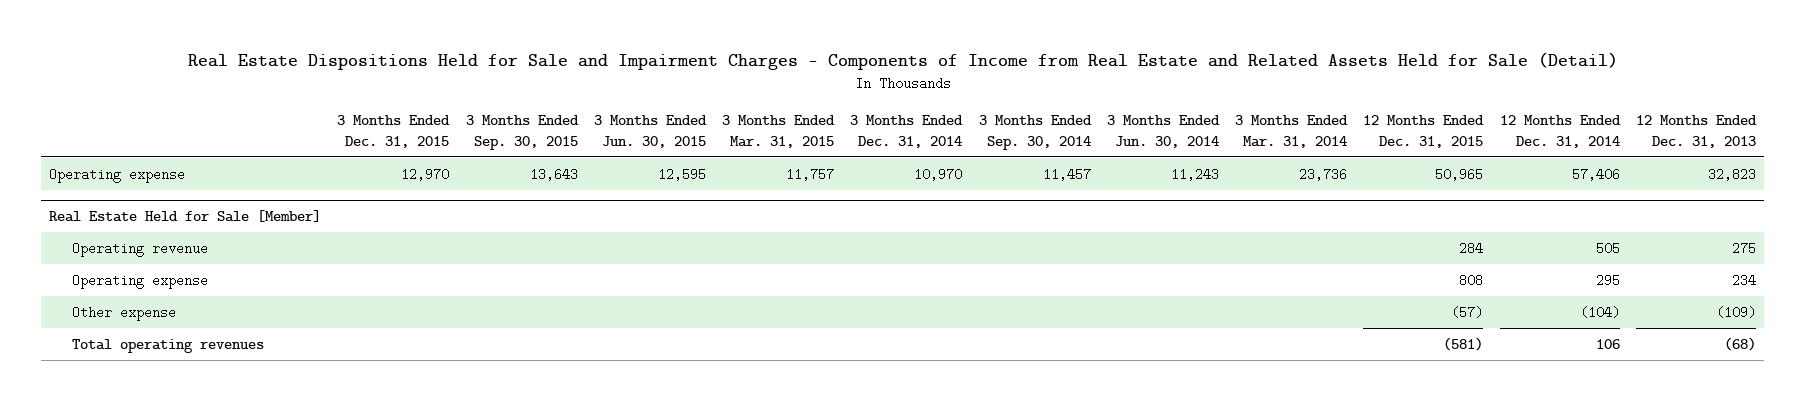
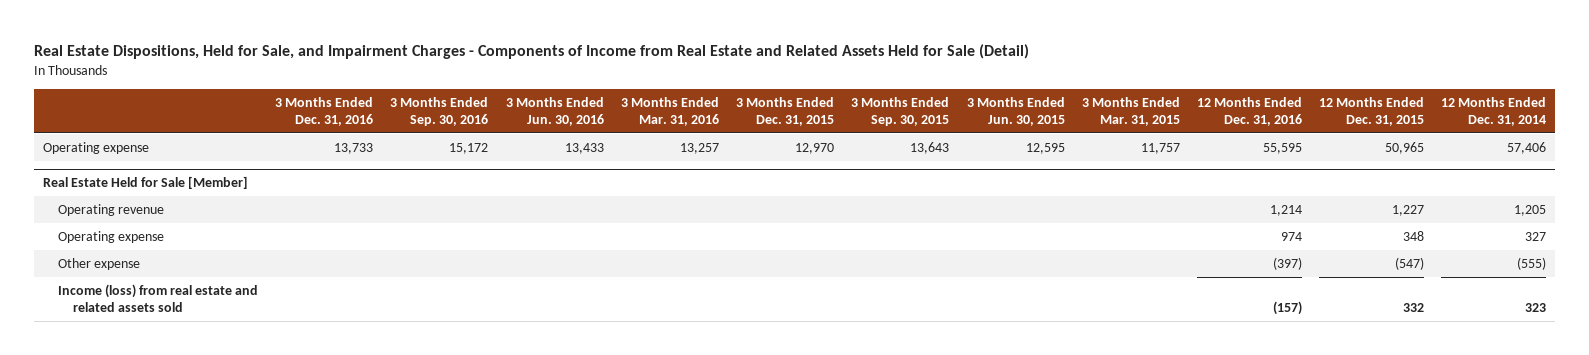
- Real Estate Dispositions Held for Sale and Impairment Charges - Components of Income from Real Estate and Related Assets Held for Sale (Detail)
+ Real Estate Dispositions, Held for Sale, and Impairment Charges - Components of Income from Real Estate and Related Assets Held for Sale (Detail)
- | 3 Months Ended Dec. 31, 2015 | 3 Months Ended Sep. 30, 2015 | 3 Months Ended Jun. 30, 2015 | 3 Months Ended Mar. 31, 2015 | 3 Months Ended Dec. 31, 2014 | 3 Months Ended Sep. 30, 2014 | 3 Months Ended Jun. 30, 2014 | 3 Months Ended Mar. 31, 2014 | 12 Months Ended Dec. 31, 2015 | 12 Months Ended Dec. 31, 2014 | 12 Months Ended Dec. 31, 2013
+ | 3 Months Ended Dec. 31, 2016 | 3 Months Ended Sep. 30, 2016 | 3 Months Ended Jun. 30, 2016 | 3 Months Ended Mar. 31, 2016 | 3 Months Ended Dec. 31, 2015 | 3 Months Ended Sep. 30, 2015 | 3 Months Ended Jun. 30, 2015 | 3 Months Ended Mar. 31, 2015 | 12 Months Ended Dec. 31, 2016 | 12 Months Ended Dec. 31, 2015 | 12 Months Ended Dec. 31, 2014
@ Real Estate Held for Sale [Member]
- Operating revenue | | | | | | | | | 284 | 505 | 275
- Operating expense | | | | | | | | | 808 | 295 | 234
- Other expense | | | | | | | | | (57) | (104) | (109)
- Total operating revenues | | | | | | | | | (581) | 106 | (68)
+ Operating revenue | | | | | | | | | 1,214 | 1,227 | 1,205
+ Operating expense | | | | | | | | | 974 | 348 | 327
+ Other expense | | | | | | | | | (397) | (547) | (555)
+ Income (loss) from real estate and related assets sold | | | | | | | | | (157) | 332 | 323

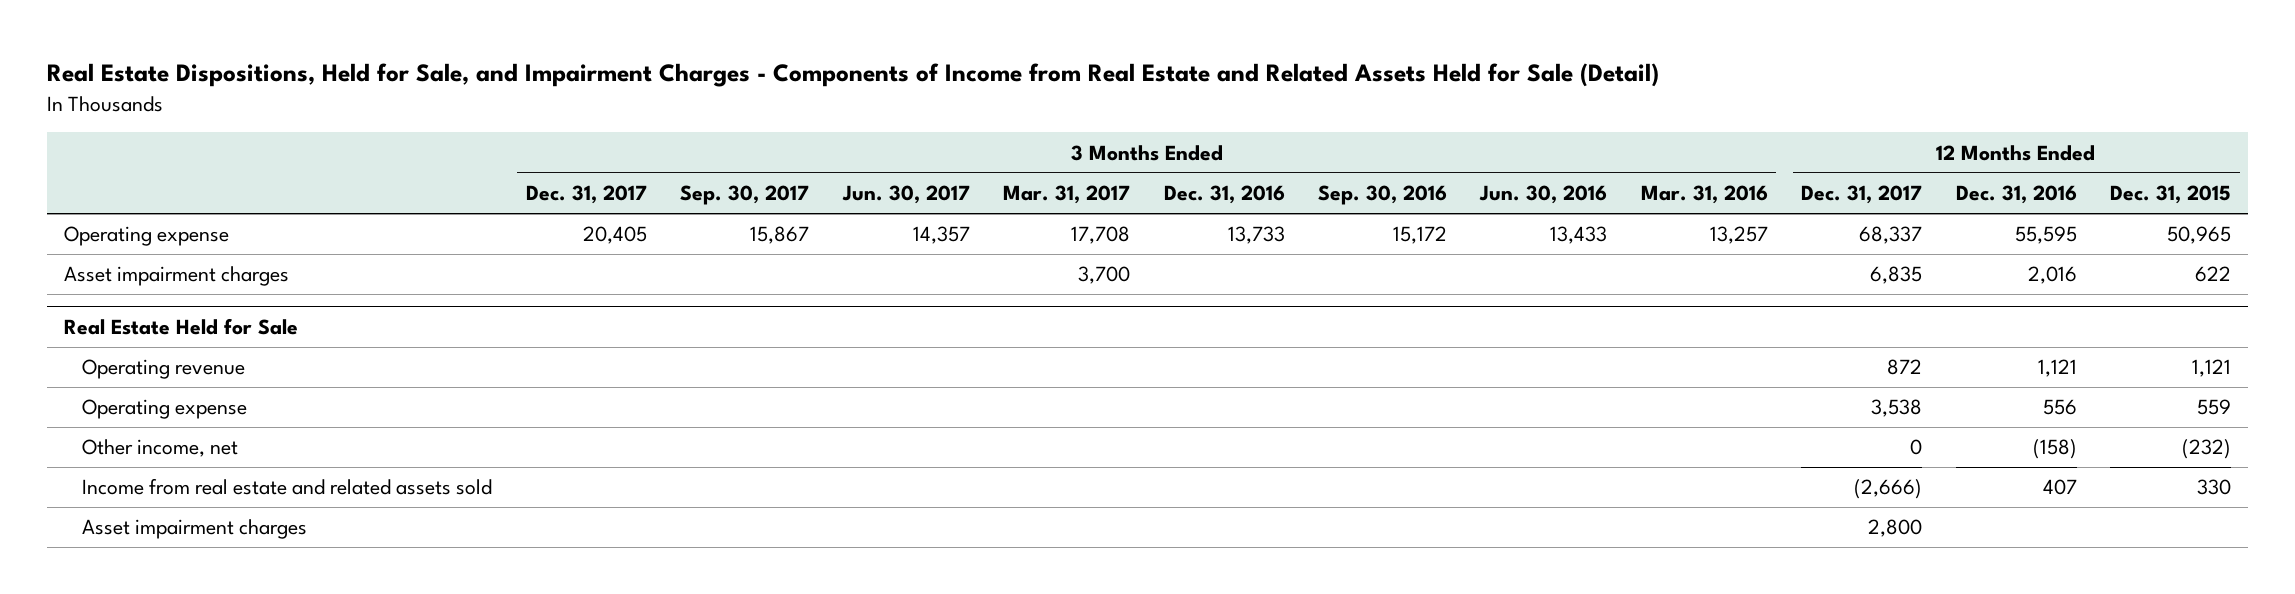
- | 3 Months Ended Dec. 31, 2016 | 3 Months Ended Sep. 30, 2016 | 3 Months Ended Jun. 30, 2016 | 3 Months Ended Mar. 31, 2016 | 3 Months Ended Dec. 31, 2015 | 3 Months Ended Sep. 30, 2015 | 3 Months Ended Jun. 30, 2015 | 3 Months Ended Mar. 31, 2015 | 12 Months Ended Dec. 31, 2016 | 12 Months Ended Dec. 31, 2015 | 12 Months Ended Dec. 31, 2014
+ | 3 Months Ended Dec. 31, 2017 | 3 Months Ended Sep. 30, 2017 | 3 Months Ended Jun. 30, 2017 | 3 Months Ended Mar. 31, 2017 | 3 Months Ended Dec. 31, 2016 | 3 Months Ended Sep. 30, 2016 | 3 Months Ended Jun. 30, 2016 | 3 Months Ended Mar. 31, 2016 | 12 Months Ended Dec. 31, 2017 | 12 Months Ended Dec. 31, 2016 | 12 Months Ended Dec. 31, 2015
- Real Estate Held for Sale [Member]
- Operating revenue | | | | | | | | | 1,214 | 1,227 | 1,205
- Operating expense | | | | | | | | | 974 | 348 | 327
- Other expense | | | | | | | | | (397) | (547) | (555)
- Income (loss) from real estate and related assets sold | | | | | | | | | (157) | 332 | 323
+ Asset impairment charges | | | | 3,700 | | | | | 6,835 | 2,016 | 622
+ Real Estate Held for Sale
+ Operating revenue | | | | | | | | | 872 | 1,121 | 1,121
+ Operating expense | | | | | | | | | 3,538 | 556 | 559
+ Other income, net | | | | | | | | | 0 | (158) | (232)
+ Income from real estate and related assets sold | | | | | | | | | (2,666) | 407 | 330
+ Asset impairment charges | | | | | | | | | 2,800 | |

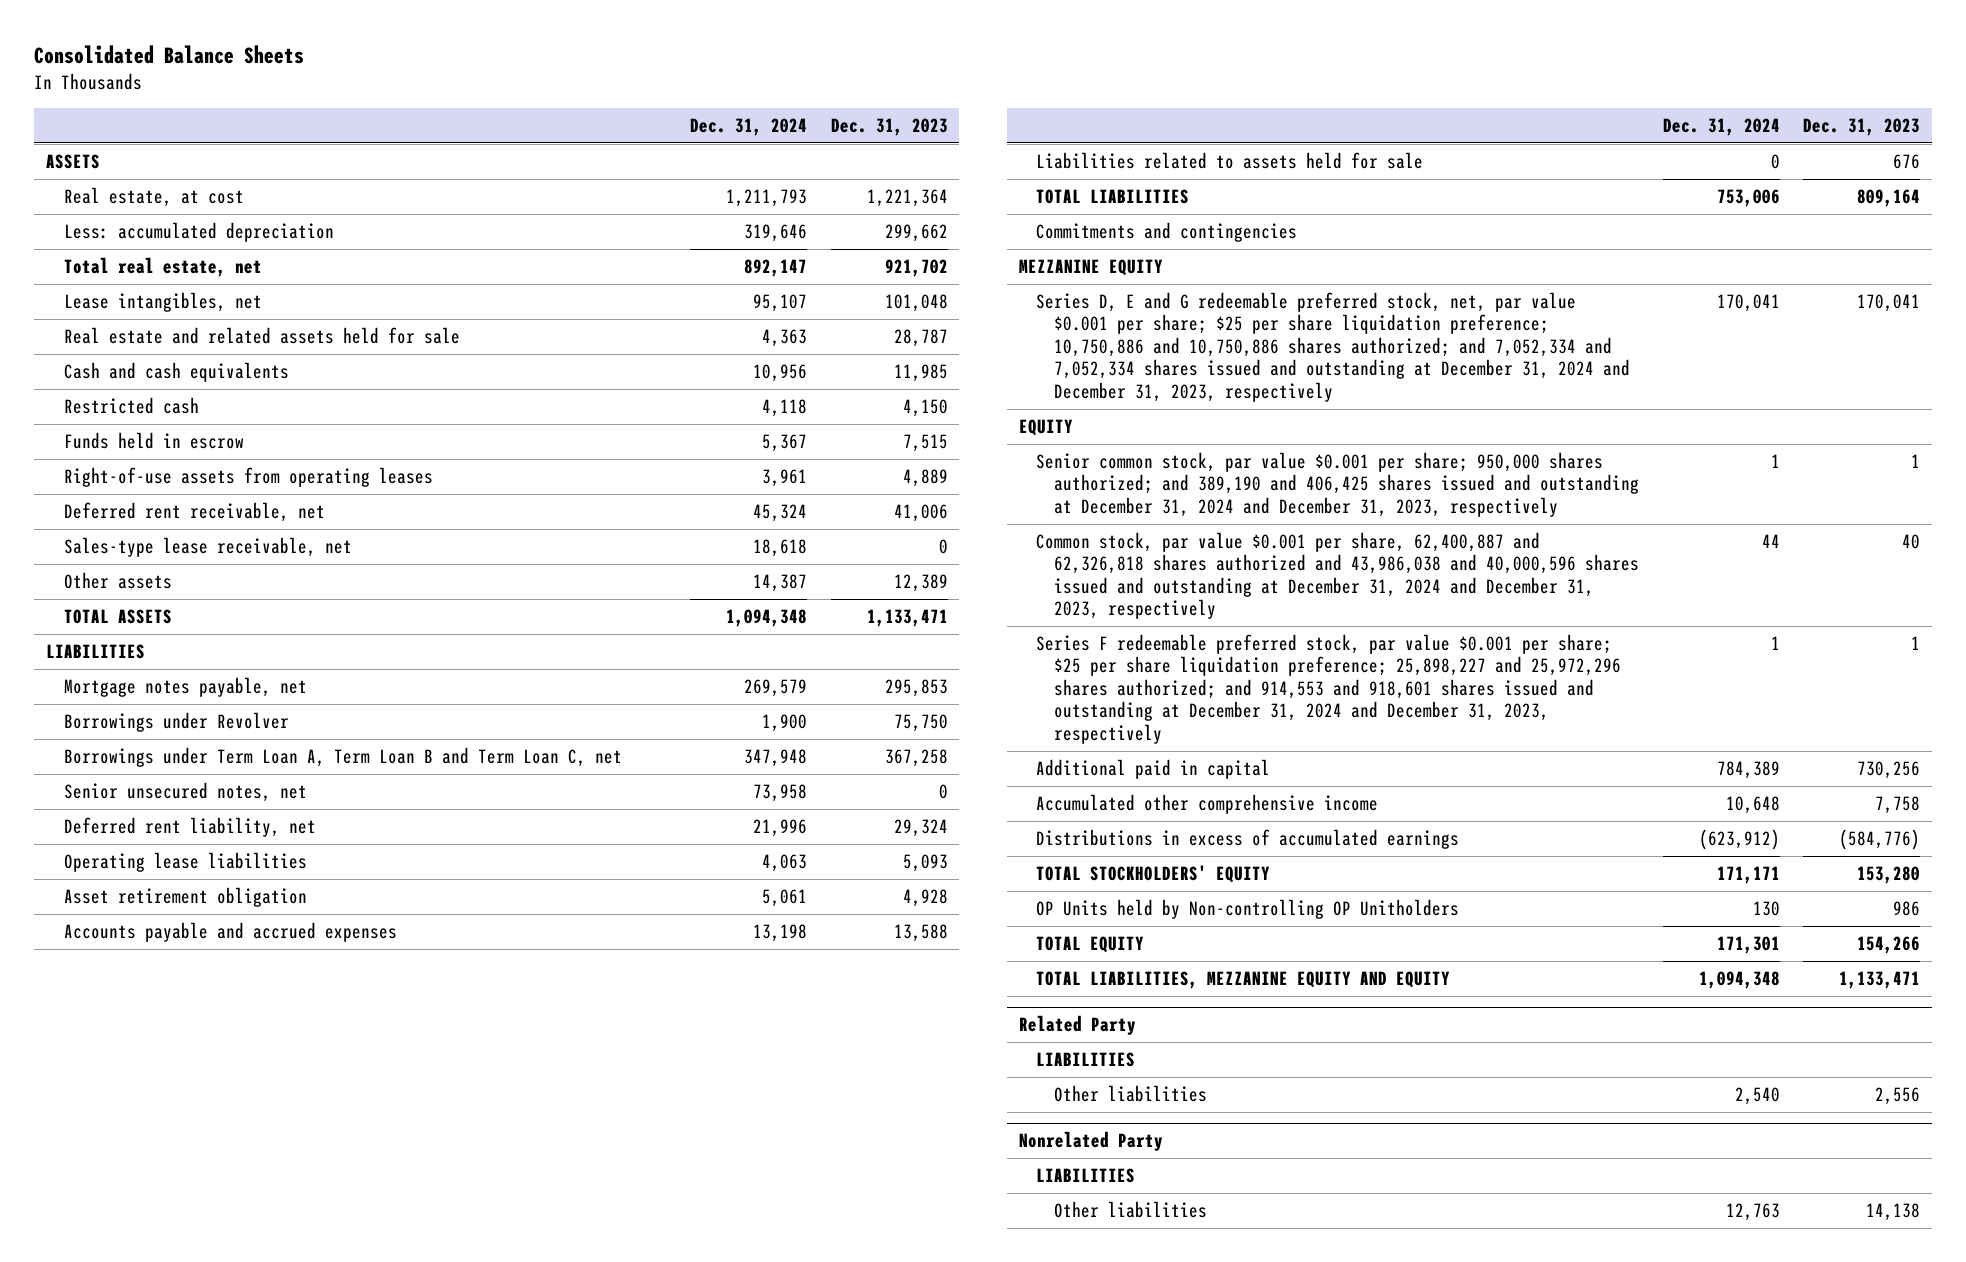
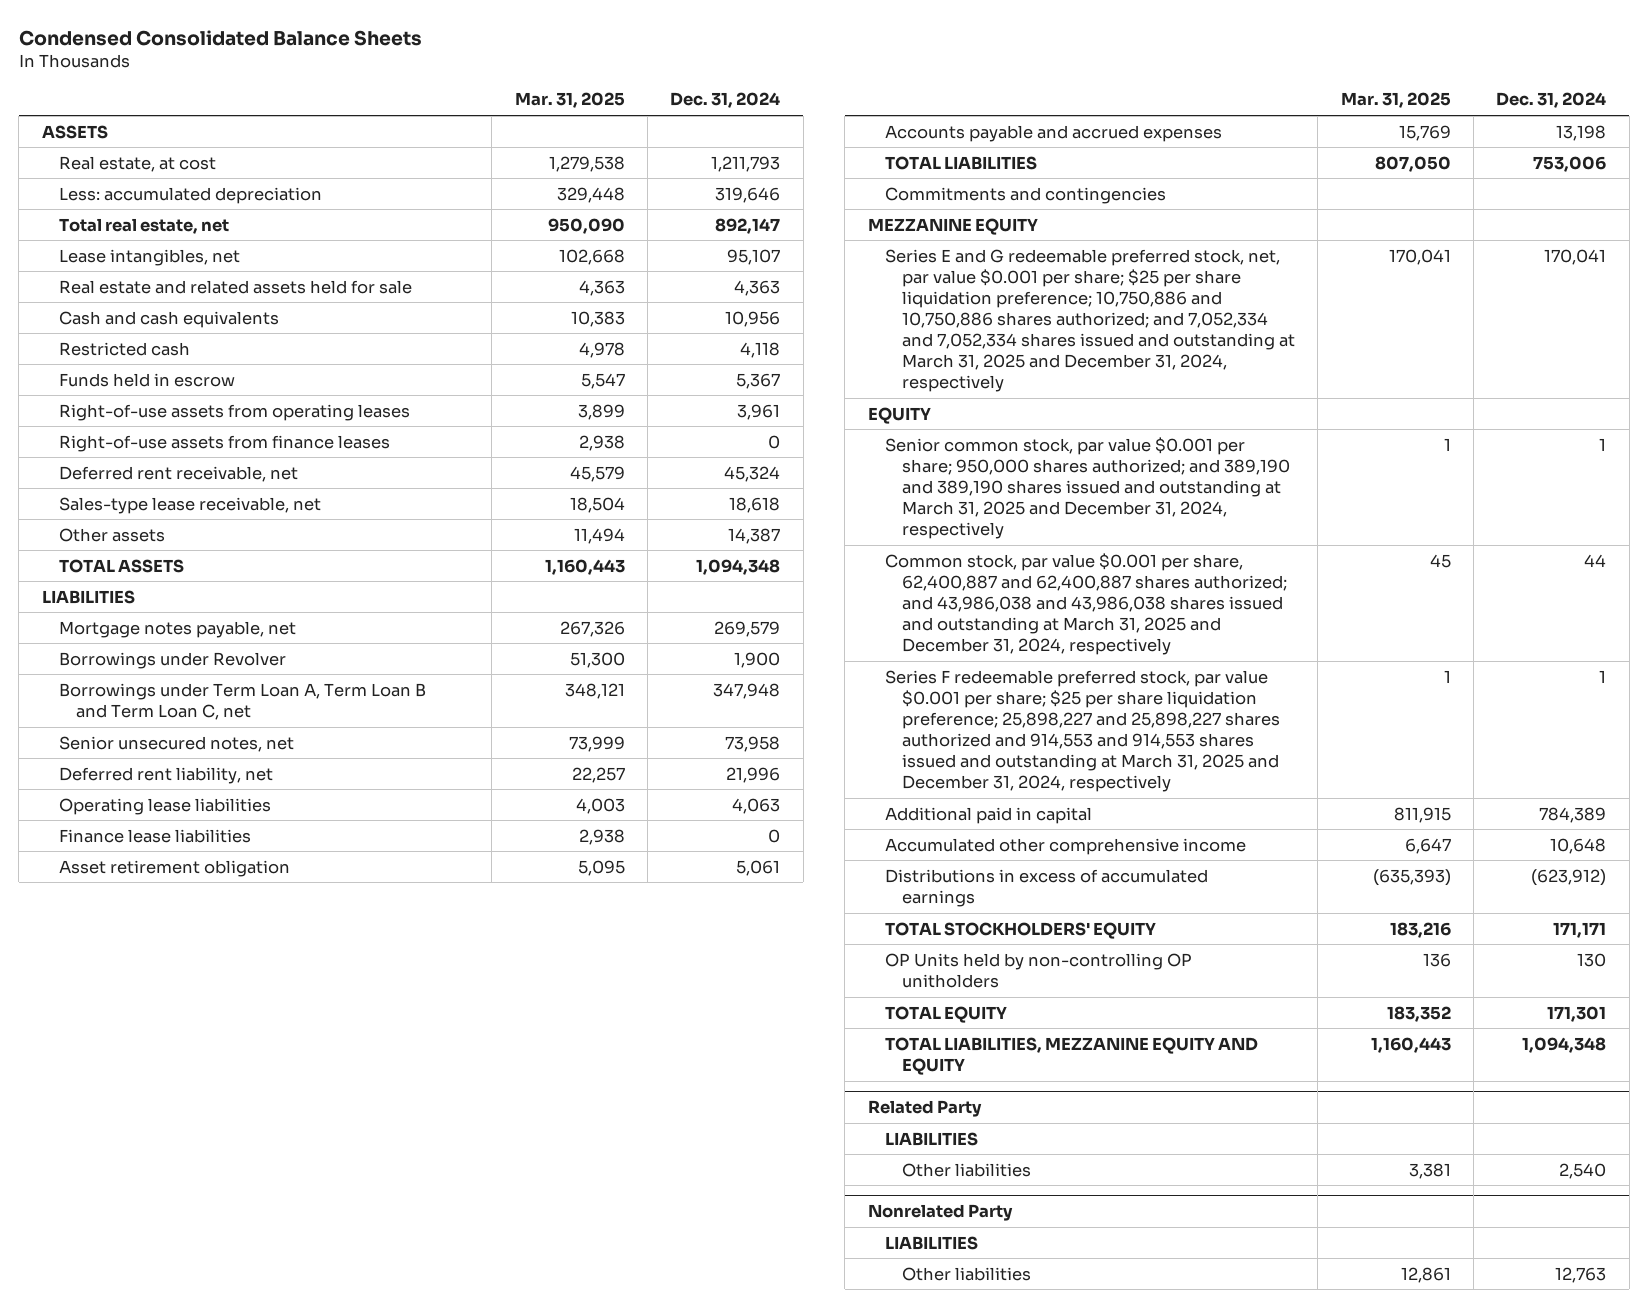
- Consolidated Balance Sheets
+ Condensed Consolidated Balance Sheets
- | Dec. 31, 2024 | Dec. 31, 2023
+ | Mar. 31, 2025 | Dec. 31, 2024
+ Right-of-use assets from finance leases | 2,938 | 0
+ Finance lease liabilities | 2,938 | 0
- Liabilities related to assets held for sale | 0 | 676
- Series D, E and G redeemable preferred stock, net, par value $0.001 per share; $25 per share liquidation preference; 10,750,886 and 10,750,886 shares authorized; and 7,052,334 and 7,052,334 shares issued and outstanding at December 31, 2024 and December 31, 2023, respectively | 170,041 | 170,041
+ Series E and G redeemable preferred stock, net, par value $0.001 per share; $25 per share liquidation preference; 10,750,886 and 10,750,886 shares authorized; and 7,052,334 and 7,052,334 shares issued and outstanding at March 31, 2025 and December 31, 2024, respectively | 170,041 | 170,041
- Senior common stock, par value $0.001 per share; 950,000 shares authorized; and 389,190 and 406,425 shares issued and outstanding at December 31, 2024 and December 31, 2023, respectively | 1 | 1
- Common stock, par value $0.001 per share, 62,400,887 and 62,326,818 shares authorized and 43,986,038 and 40,000,596 shares issued and outstanding at December 31, 2024 and December 31, 2023, respectively | 44 | 40
- Series F redeemable preferred stock, par value $0.001 per share; $25 per share liquidation preference; 25,898,227 and 25,972,296 shares authorized; and 914,553 and 918,601 shares issued and outstanding at December 31, 2024 and December 31, 2023, respectively | 1 | 1
+ Senior common stock, par value $0.001 per share; 950,000 shares authorized; and 389,190 and 389,190 shares issued and outstanding at March 31, 2025 and December 31, 2024, respectively | 1 | 1
+ Common stock, par value $0.001 per share, 62,400,887 and 62,400,887 shares authorized; and 43,986,038 and 43,986,038 shares issued and outstanding at March 31, 2025 and December 31, 2024, respectively | 45 | 44
+ Series F redeemable preferred stock, par value $0.001 per share; $25 per share liquidation preference; 25,898,227 and 25,898,227 shares authorized and 914,553 and 914,553 shares issued and outstanding at March 31, 2025 and December 31, 2024, respectively | 1 | 1
- OP Units held by Non-controlling OP Unitholders | 130 | 986
+ OP Units held by non-controlling OP unitholders | 136 | 130

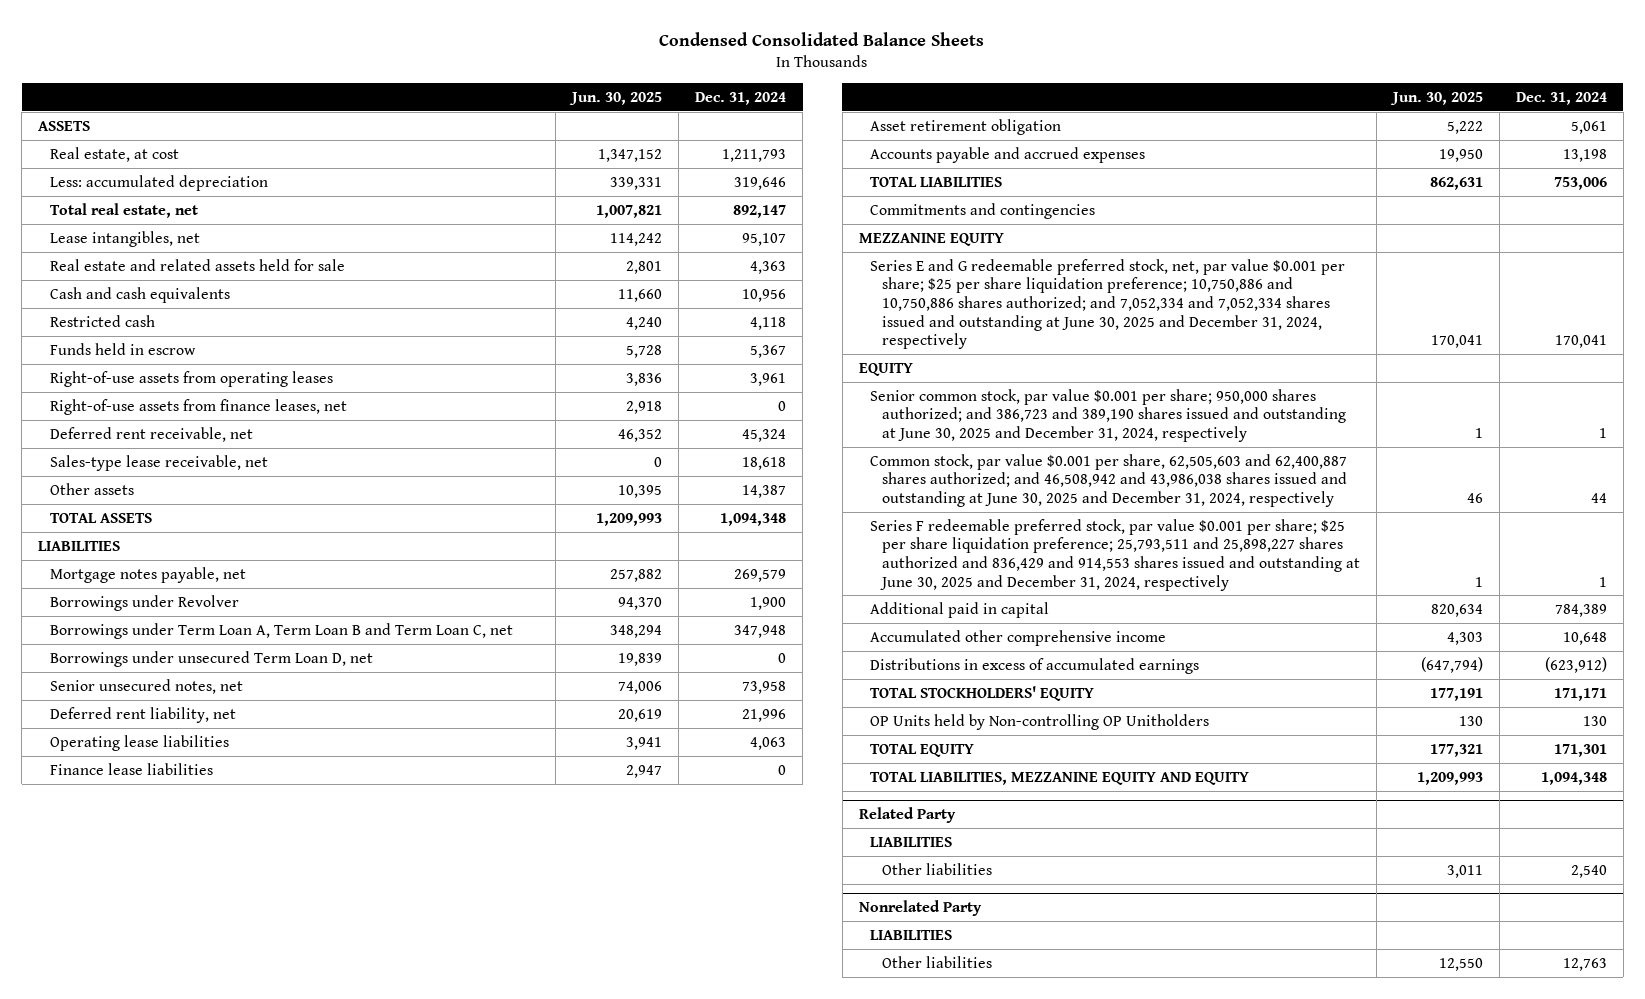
- | Mar. 31, 2025 | Dec. 31, 2024
+ | Jun. 30, 2025 | Dec. 31, 2024
- Right-of-use assets from finance leases | 2,938 | 0
+ Right-of-use assets from finance leases, net | 2,918 | 0
+ Borrowings under unsecured Term Loan D, net | 19,839 | 0
- Series E and G redeemable preferred stock, net, par value $0.001 per share; $25 per share liquidation preference; 10,750,886 and 10,750,886 shares authorized; and 7,052,334 and 7,052,334 shares issued and outstanding at March 31, 2025 and December 31, 2024, respectively | 170,041 | 170,041
+ Series E and G redeemable preferred stock, net, par value $0.001 per share; $25 per share liquidation preference; 10,750,886 and 10,750,886 shares authorized; and 7,052,334 and 7,052,334 shares issued and outstanding at June 30, 2025 and December 31, 2024, respectively | 170,041 | 170,041
- Senior common stock, par value $0.001 per share; 950,000 shares authorized; and 389,190 and 389,190 shares issued and outstanding at March 31, 2025 and December 31, 2024, respectively | 1 | 1
- Common stock, par value $0.001 per share, 62,400,887 and 62,400,887 shares authorized; and 43,986,038 and 43,986,038 shares issued and outstanding at March 31, 2025 and December 31, 2024, respectively | 45 | 44
- Series F redeemable preferred stock, par value $0.001 per share; $25 per share liquidation preference; 25,898,227 and 25,898,227 shares authorized and 914,553 and 914,553 shares issued and outstanding at March 31, 2025 and December 31, 2024, respectively | 1 | 1
+ Senior common stock, par value $0.001 per share; 950,000 shares authorized; and 386,723 and 389,190 shares issued and outstanding at June 30, 2025 and December 31, 2024, respectively | 1 | 1
+ Common stock, par value $0.001 per share, 62,505,603 and 62,400,887 shares authorized; and 46,508,942 and 43,986,038 shares issued and outstanding at June 30, 2025 and December 31, 2024, respectively | 46 | 44
+ Series F redeemable preferred stock, par value $0.001 per share; $25 per share liquidation preference; 25,793,511 and 25,898,227 shares authorized and 836,429 and 914,553 shares issued and outstanding at June 30, 2025 and December 31, 2024, respectively | 1 | 1
- OP Units held by non-controlling OP unitholders | 136 | 130
+ OP Units held by Non-controlling OP Unitholders | 130 | 130

